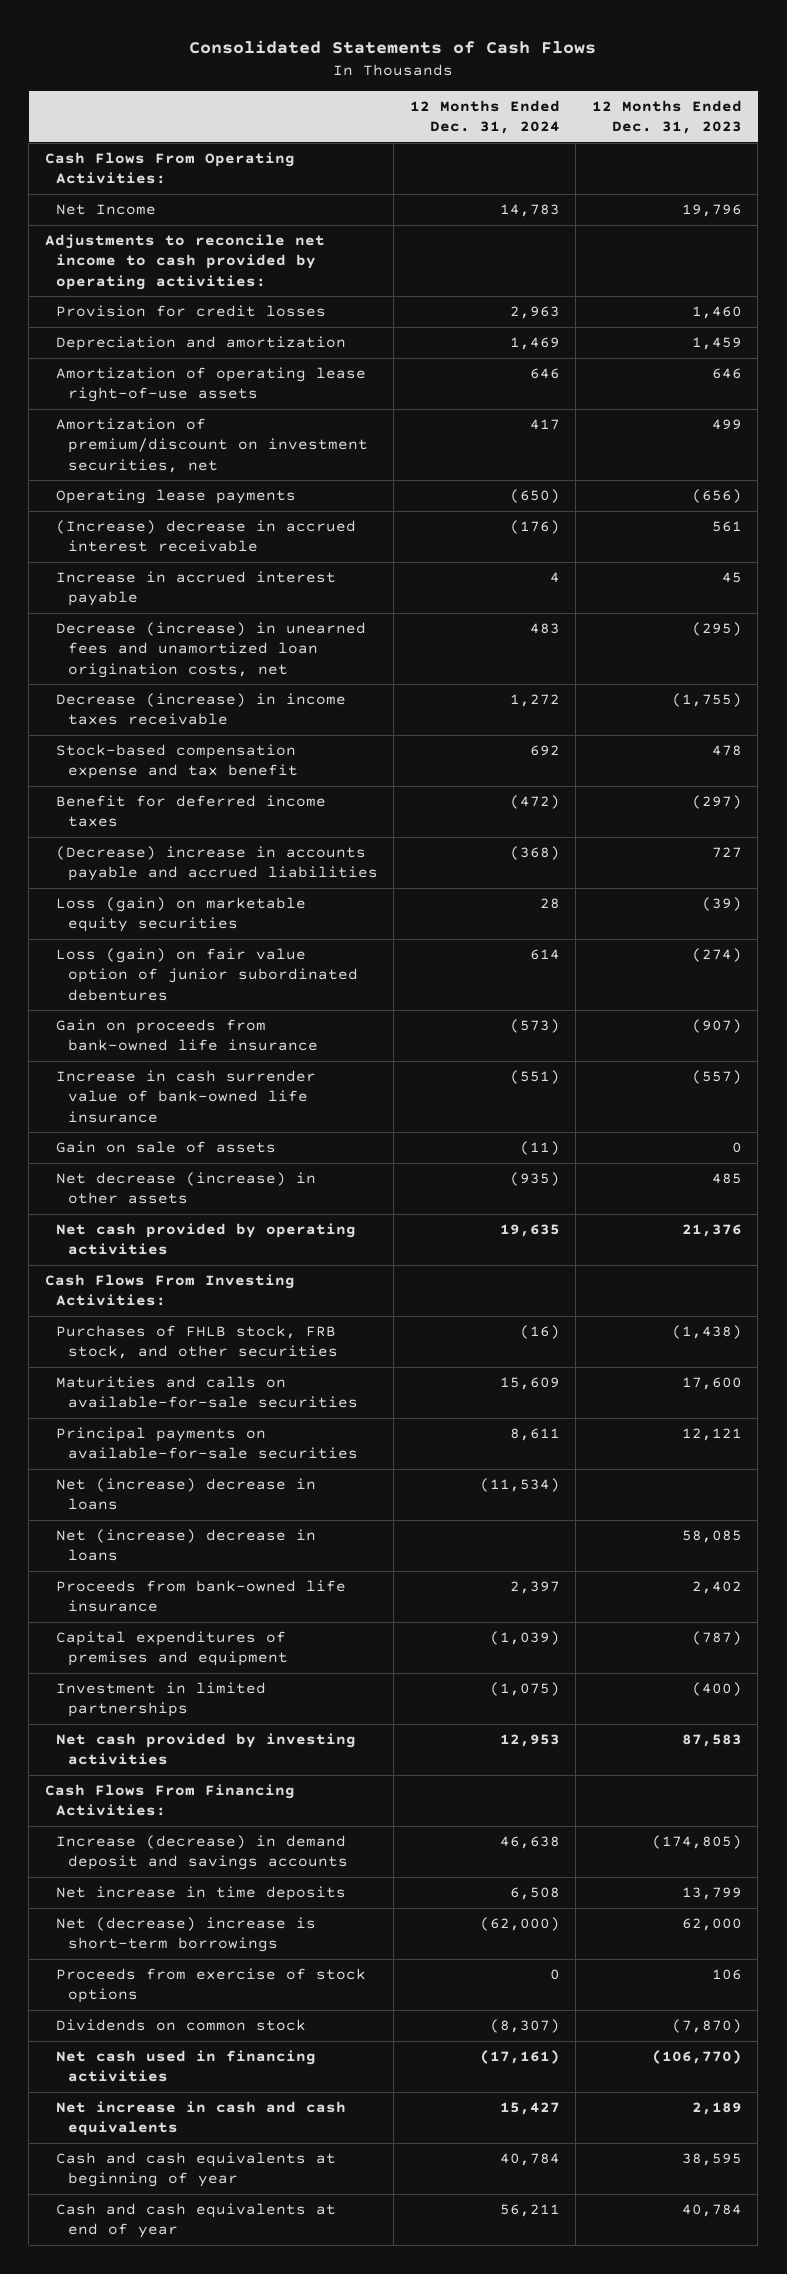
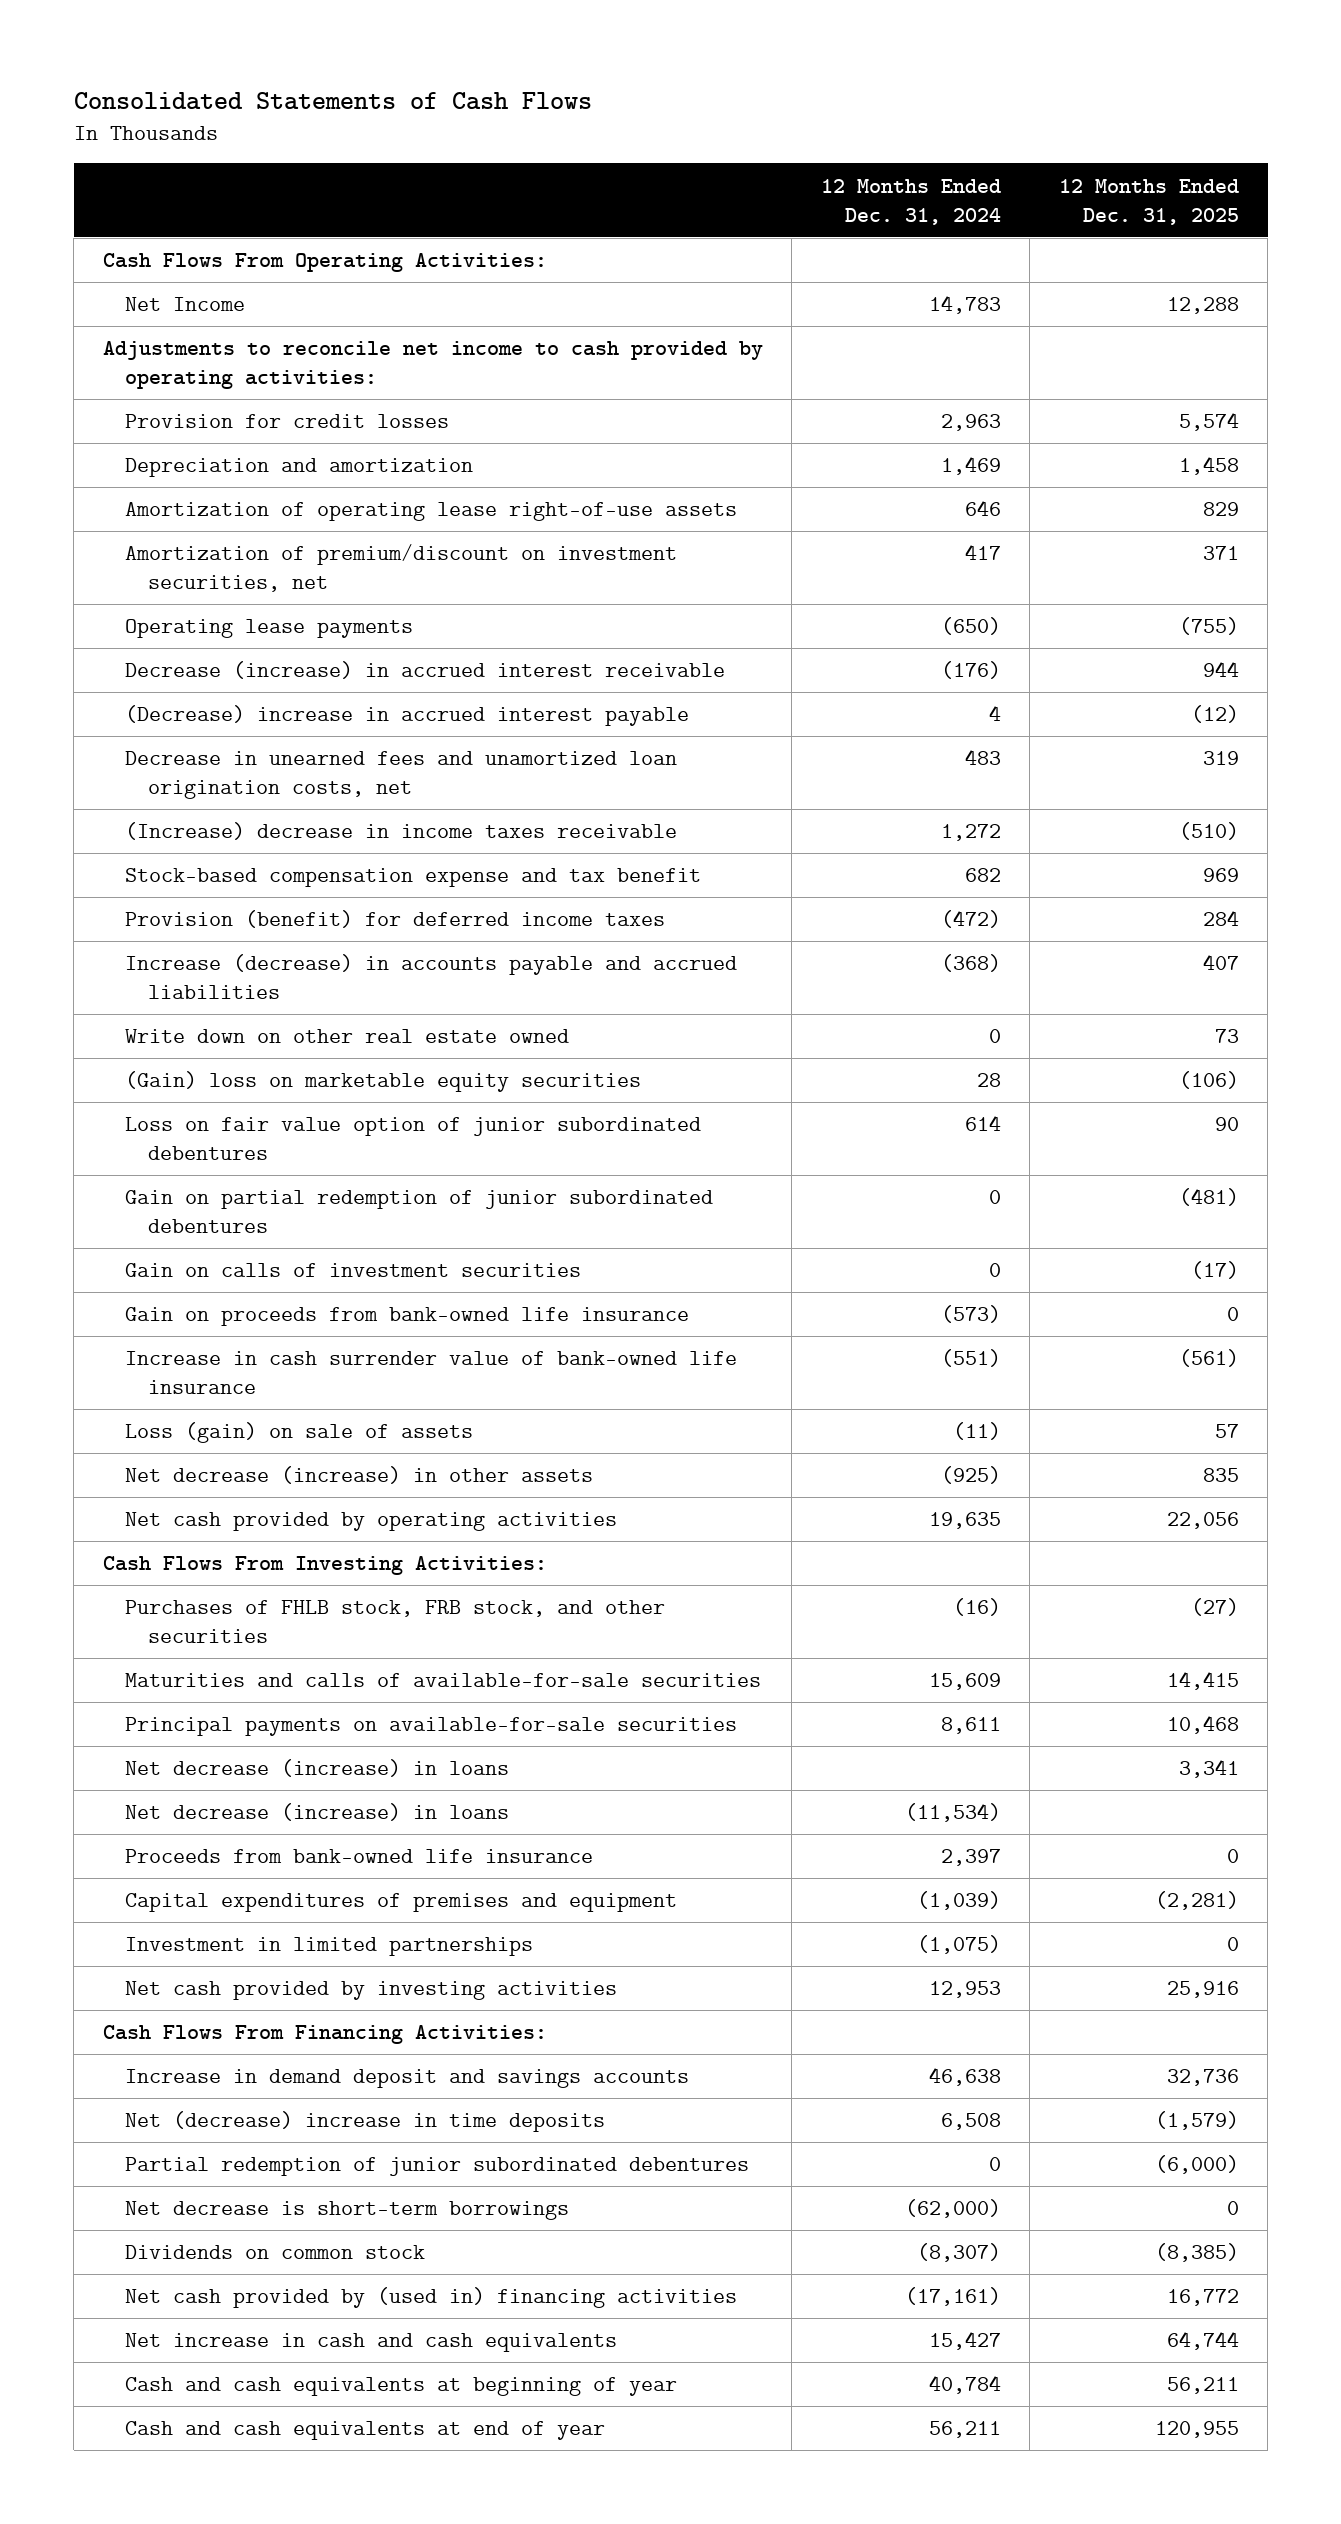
- | 12 Months Ended Dec. 31, 2024 | 12 Months Ended Dec. 31, 2023
+ | 12 Months Ended Dec. 31, 2024 | 12 Months Ended Dec. 31, 2025
- (Increase) decrease in accrued interest receivable | (176) | 561
- Increase in accrued interest payable | 4 | 45
- Decrease (increase) in unearned fees and unamortized loan origination costs, net | 483 | (295)
- Decrease (increase) in income taxes receivable | 1,272 | (1,755)
- Stock-based compensation expense and tax benefit | 692 | 478
- Benefit for deferred income taxes | (472) | (297)
- (Decrease) increase in accounts payable and accrued liabilities | (368) | 727
- Loss (gain) on marketable equity securities | 28 | (39)
- Loss (gain) on fair value option of junior subordinated debentures | 614 | (274)
+ Decrease (increase) in accrued interest receivable | (176) | 944
+ (Decrease) increase in accrued interest payable | 4 | (12)
+ Decrease in unearned fees and unamortized loan origination costs, net | 483 | 319
+ (Increase) decrease in income taxes receivable | 1,272 | (510)
+ Stock-based compensation expense and tax benefit | 682 | 969
+ Provision (benefit) for deferred income taxes | (472) | 284
+ Increase (decrease) in accounts payable and accrued liabilities | (368) | 407
+ Write down on other real estate owned | 0 | 73
+ (Gain) loss on marketable equity securities | 28 | (106)
+ Loss on fair value option of junior subordinated debentures | 614 | 90
+ Gain on partial redemption of junior subordinated debentures | 0 | (481)
+ Gain on calls of investment securities | 0 | (17)
- Gain on sale of assets | (11) | 0
- Net decrease (increase) in other assets | (935) | 485
+ Loss (gain) on sale of assets | (11) | 57
+ Net decrease (increase) in other assets | (925) | 835
- Maturities and calls on available-for-sale securities | 15,609 | 17,600
+ Maturities and calls of available-for-sale securities | 15,609 | 14,415
- Net (increase) decrease in loans | (11,534) |
- Net (increase) decrease in loans | | 58,085
+ Net decrease (increase) in loans | | 3,341
+ Net decrease (increase) in loans | (11,534) |
- Increase (decrease) in demand deposit and savings accounts | 46,638 | (174,805)
- Net increase in time deposits | 6,508 | 13,799
- Net (decrease) increase is short-term borrowings | (62,000) | 62,000
- Proceeds from exercise of stock options | 0 | 106
+ Increase in demand deposit and savings accounts | 46,638 | 32,736
+ Net (decrease) increase in time deposits | 6,508 | (1,579)
+ Partial redemption of junior subordinated debentures | 0 | (6,000)
+ Net decrease is short-term borrowings | (62,000) | 0
- Net cash used in financing activities | (17,161) | (106,770)
+ Net cash provided by (used in) financing activities | (17,161) | 16,772

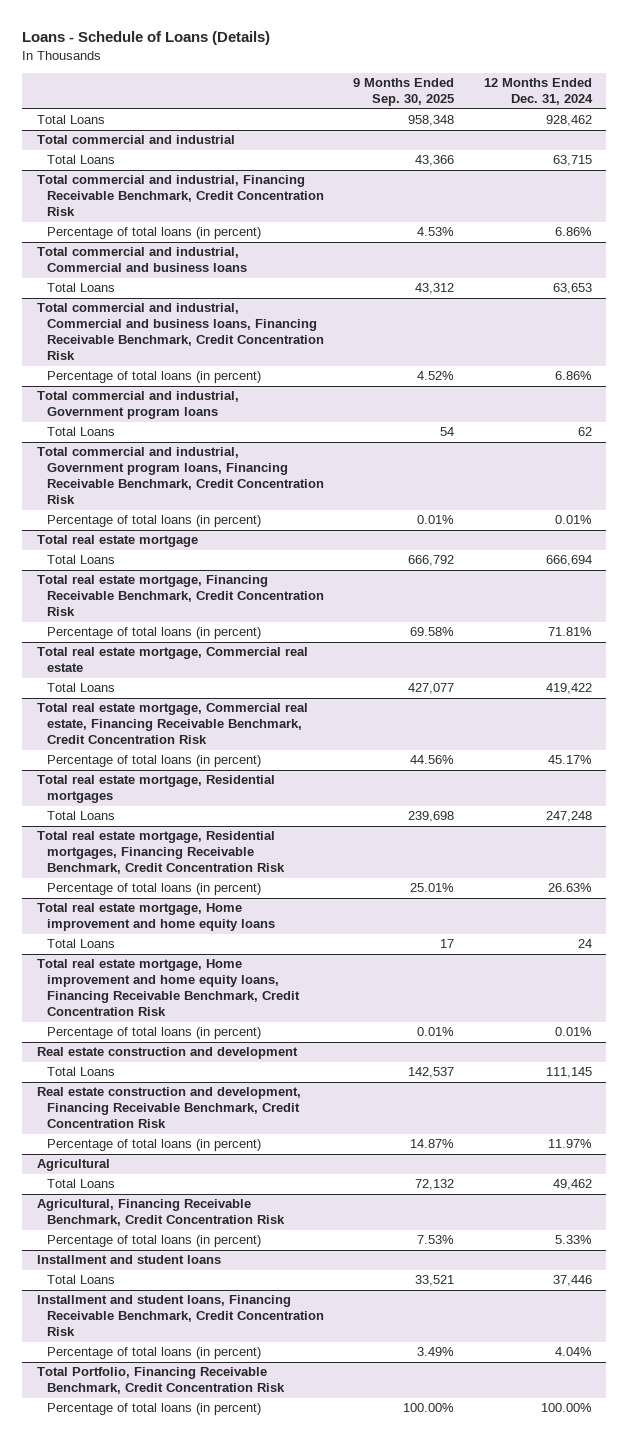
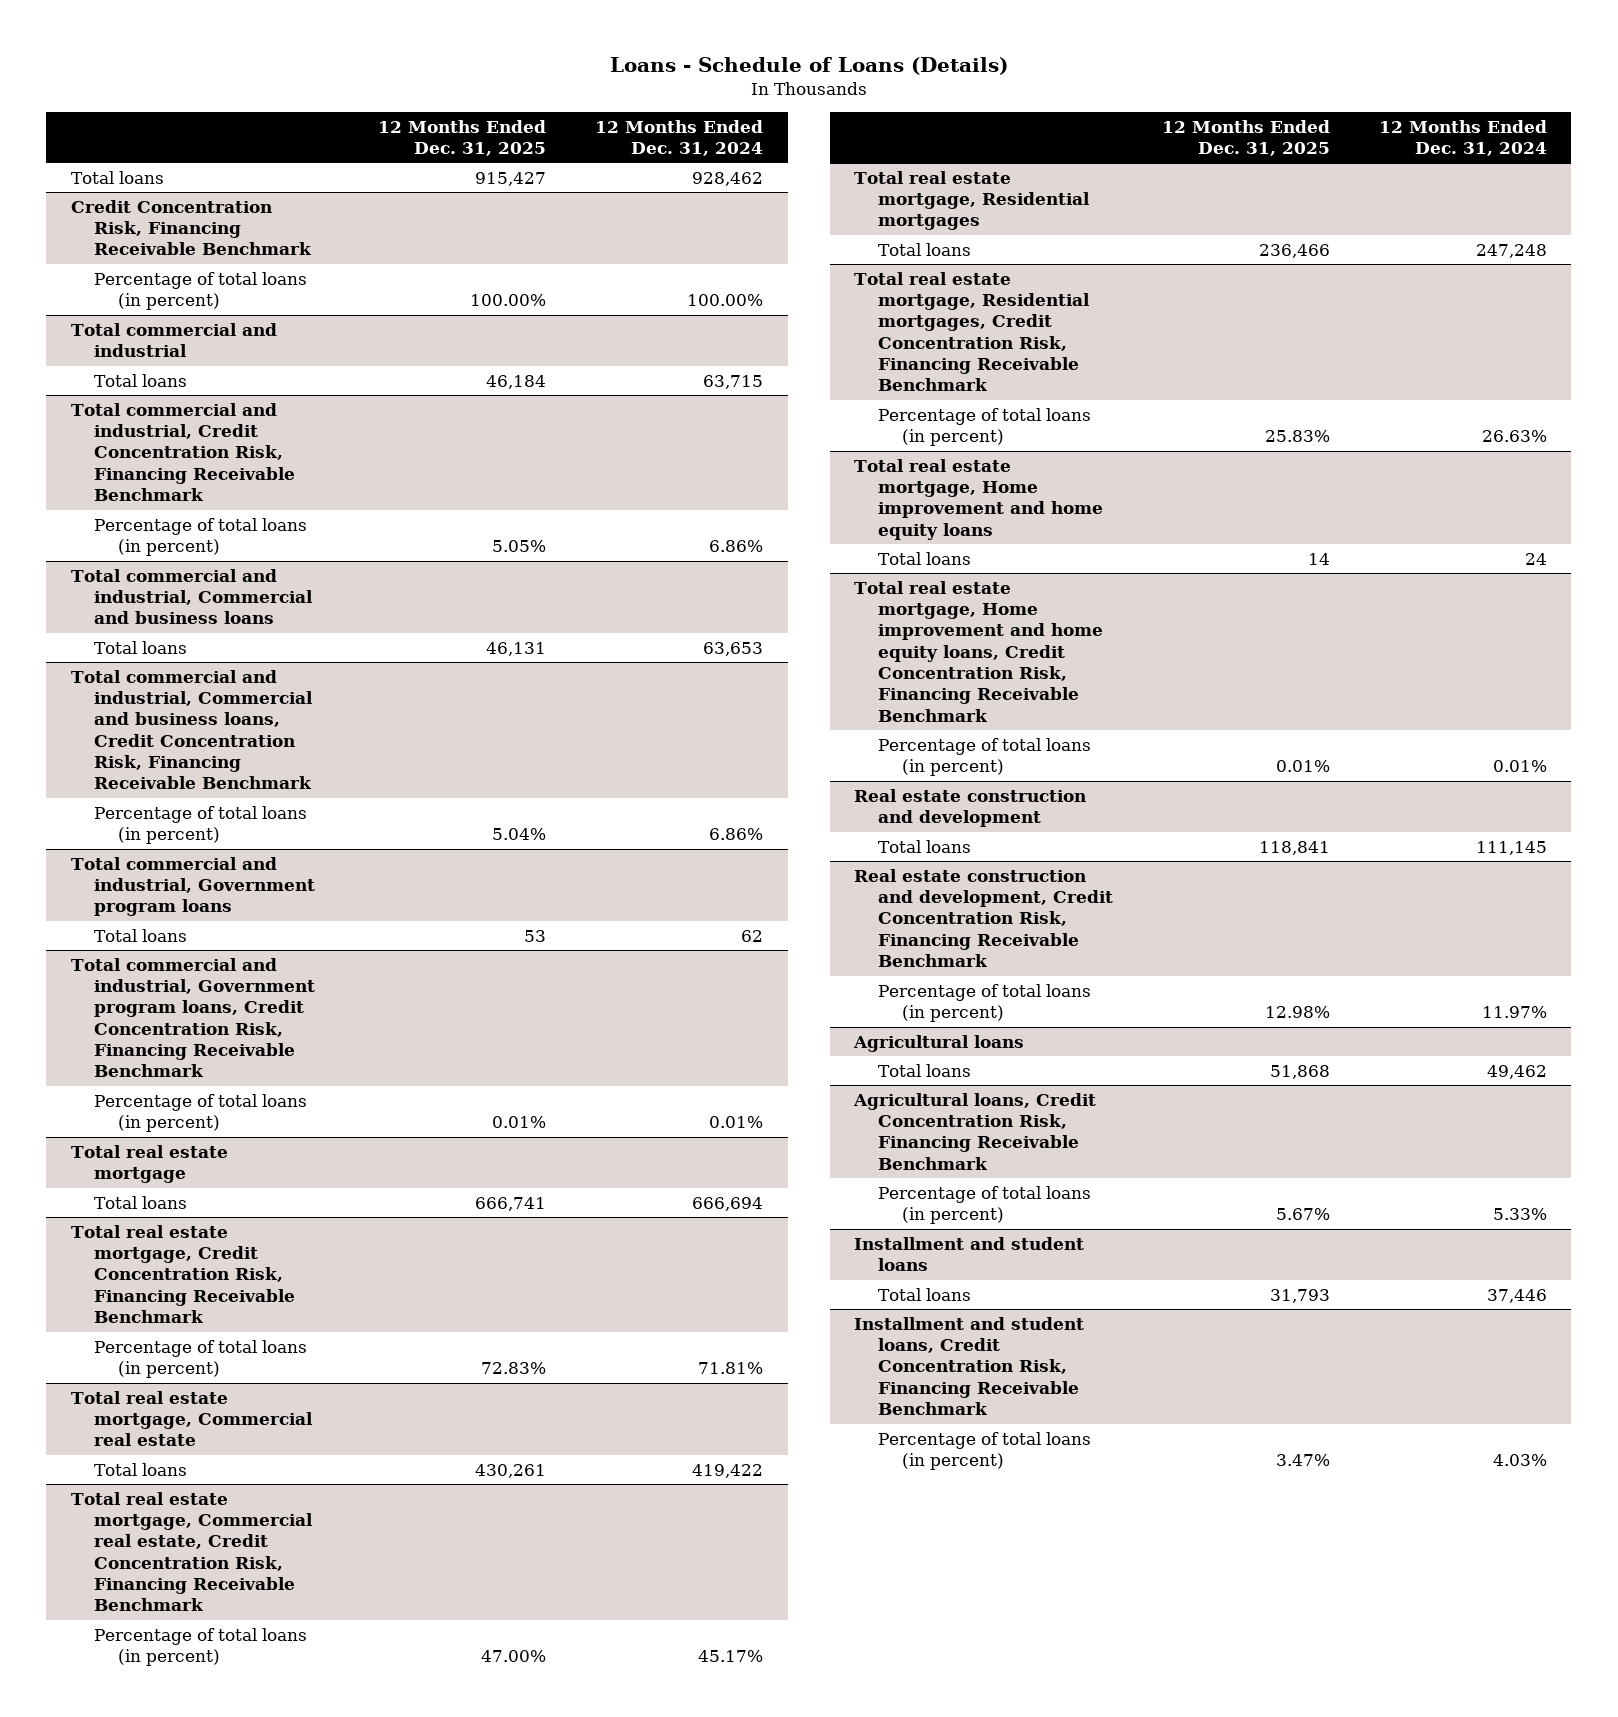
- | 9 Months Ended Sep. 30, 2025 | 12 Months Ended Dec. 31, 2024
+ | 12 Months Ended Dec. 31, 2025 | 12 Months Ended Dec. 31, 2024
- Total Loans | 958,348 | 928,462
+ Total loans | 915,427 | 928,462
+ Credit Concentration Risk, Financing Receivable Benchmark
+ Percentage of total loans (in percent) | 100.00% | 100.00%
@ Total commercial and industrial
- Total Loans | 43,366 | 63,715
- Total commercial and industrial, Financing Receivable Benchmark, Credit Concentration Risk
@ Total commercial and industrial
+ Total loans | 46,184 | 63,715
+ Total commercial and industrial, Credit Concentration Risk, Financing Receivable Benchmark
@ Total commercial and industrial, Commercial and business loans
- Total Loans | 43,312 | 63,653
- Total commercial and industrial, Commercial and business loans, Financing Receivable Benchmark, Credit Concentration Risk
@ Total commercial and industrial, Commercial and business loans
+ Total loans | 46,131 | 63,653
+ Total commercial and industrial, Commercial and business loans, Credit Concentration Risk, Financing Receivable Benchmark
@ Total commercial and industrial, Government program loans
- Total Loans | 54 | 62
- Total commercial and industrial, Government program loans, Financing Receivable Benchmark, Credit Concentration Risk
@ Total commercial and industrial, Government program loans
+ Total loans | 53 | 62
+ Total commercial and industrial, Government program loans, Credit Concentration Risk, Financing Receivable Benchmark
@ Total real estate mortgage
- Total Loans | 666,792 | 666,694
- Total real estate mortgage, Financing Receivable Benchmark, Credit Concentration Risk
@ Total real estate mortgage
+ Total loans | 666,741 | 666,694
+ Total real estate mortgage, Credit Concentration Risk, Financing Receivable Benchmark
@ Total real estate mortgage, Commercial real estate
- Total Loans | 427,077 | 419,422
- Total real estate mortgage, Commercial real estate, Financing Receivable Benchmark, Credit Concentration Risk
@ Total real estate mortgage, Commercial real estate
+ Total loans | 430,261 | 419,422
+ Total real estate mortgage, Commercial real estate, Credit Concentration Risk, Financing Receivable Benchmark
@ Total real estate mortgage, Residential mortgages
- Total Loans | 239,698 | 247,248
- Total real estate mortgage, Residential mortgages, Financing Receivable Benchmark, Credit Concentration Risk
@ Total real estate mortgage, Residential mortgages
+ Total loans | 236,466 | 247,248
+ Total real estate mortgage, Residential mortgages, Credit Concentration Risk, Financing Receivable Benchmark
@ Total real estate mortgage, Home improvement and home equity loans
- Total Loans | 17 | 24
- Total real estate mortgage, Home improvement and home equity loans, Financing Receivable Benchmark, Credit Concentration Risk
@ Total real estate mortgage, Home improvement and home equity loans
+ Total loans | 14 | 24
+ Total real estate mortgage, Home improvement and home equity loans, Credit Concentration Risk, Financing Receivable Benchmark
@ Real estate construction and development
- Total Loans | 142,537 | 111,145
- Real estate construction and development, Financing Receivable Benchmark, Credit Concentration Risk
@ Real estate construction and development
+ Total loans | 118,841 | 111,145
+ Real estate construction and development, Credit Concentration Risk, Financing Receivable Benchmark
- Agricultural
- Total Loans | 72,132 | 49,462
- Agricultural, Financing Receivable Benchmark, Credit Concentration Risk
+ Agricultural loans
+ Total loans | 51,868 | 49,462
+ Agricultural loans, Credit Concentration Risk, Financing Receivable Benchmark
@ Installment and student loans
- Total Loans | 33,521 | 37,446
- Installment and student loans, Financing Receivable Benchmark, Credit Concentration Risk
- Percentage of total loans (in percent) | 3.49% | 4.04%
- Total Portfolio, Financing Receivable Benchmark, Credit Concentration Risk
- Percentage of total loans (in percent) | 100.00% | 100.00%
@ Installment and student loans
+ Total loans | 31,793 | 37,446
+ Installment and student loans, Credit Concentration Risk, Financing Receivable Benchmark
+ Percentage of total loans (in percent) | 3.47% | 4.03%

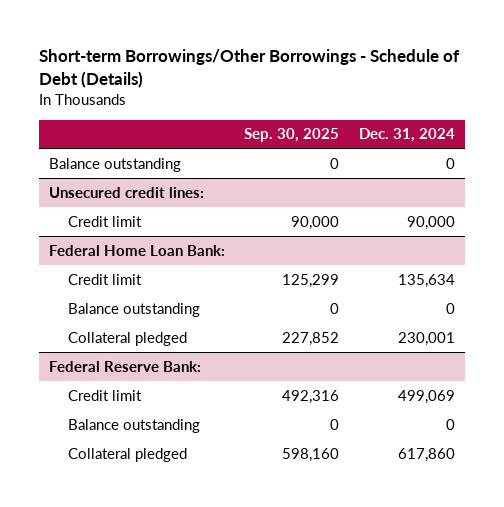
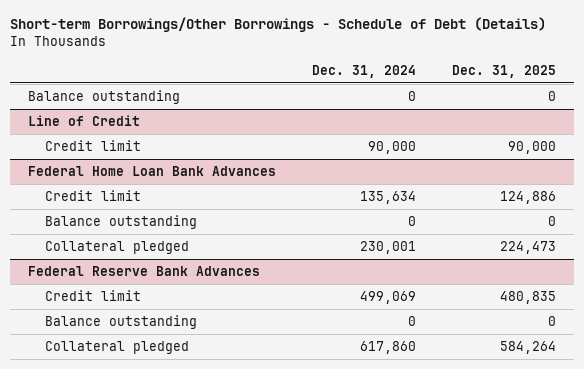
- | Sep. 30, 2025 | Dec. 31, 2024
+ | Dec. 31, 2024 | Dec. 31, 2025
- Unsecured credit lines:
+ Line of Credit
- Federal Home Loan Bank:
+ Federal Home Loan Bank Advances
- Federal Reserve Bank:
+ Federal Reserve Bank Advances

